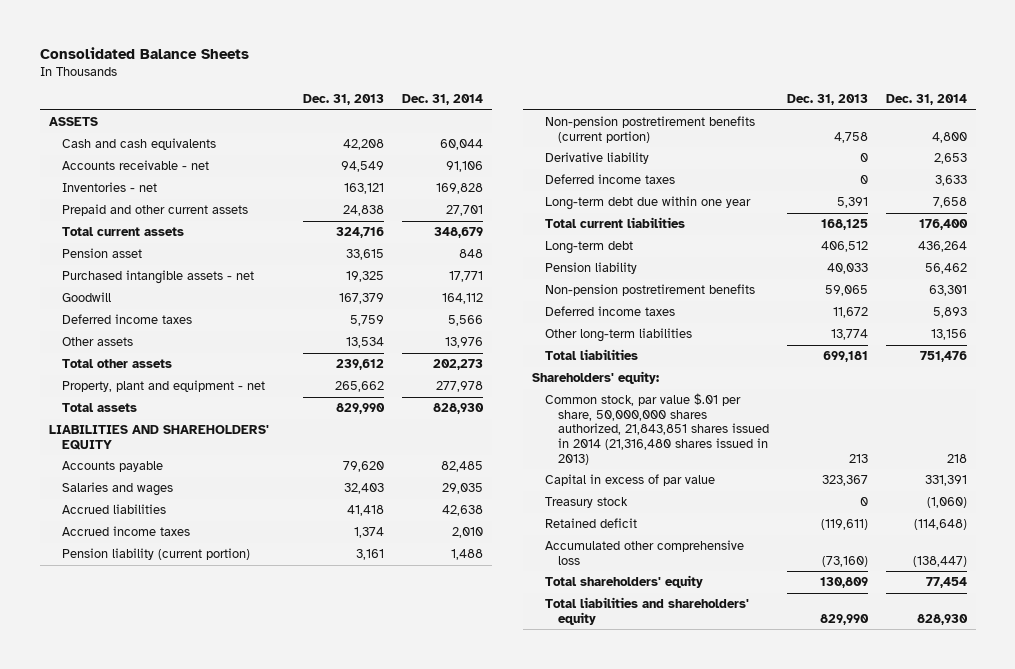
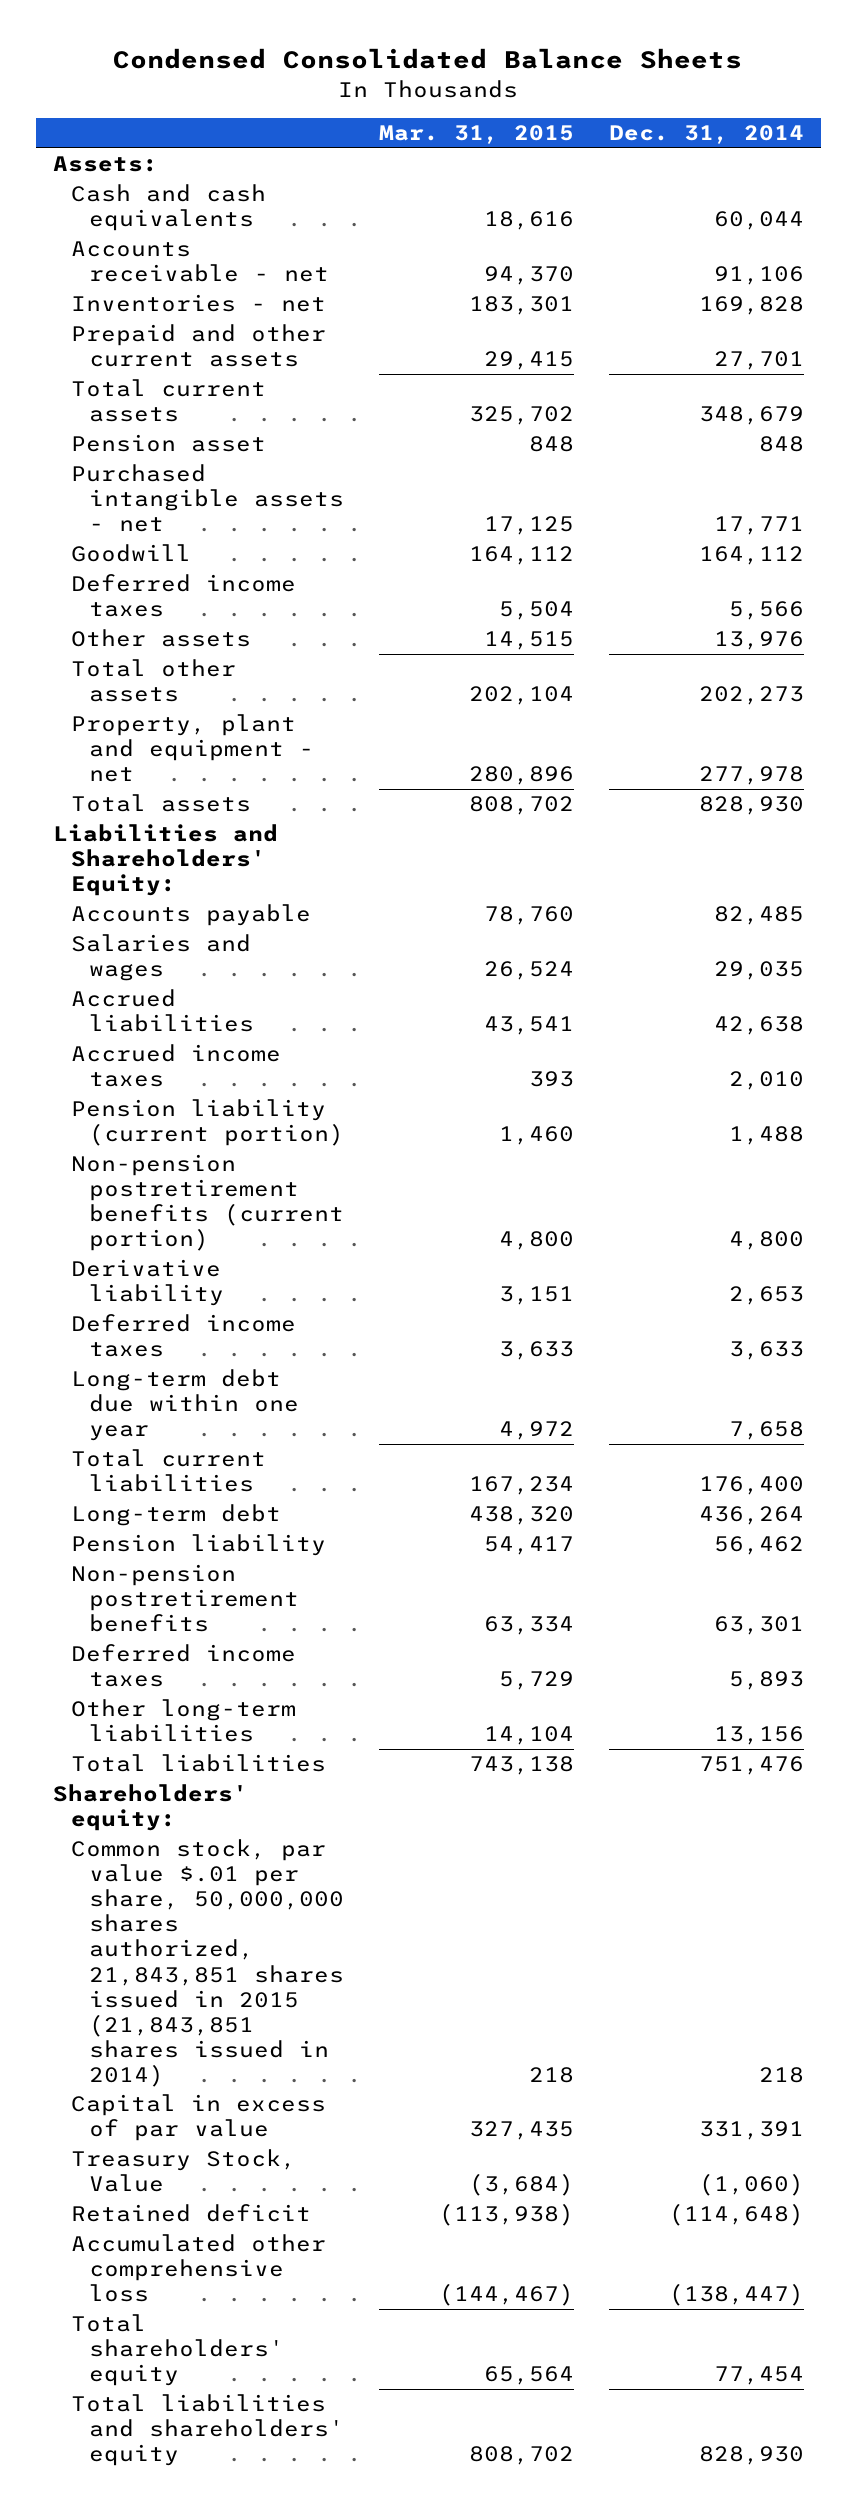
- Consolidated Balance Sheets
+ Condensed Consolidated Balance Sheets
- | Dec. 31, 2013 | Dec. 31, 2014
+ | Mar. 31, 2015 | Dec. 31, 2014
- ASSETS
+ Assets:
- LIABILITIES AND SHAREHOLDERS' EQUITY
+ Liabilities and Shareholders' Equity:
- Common stock, par value $.01 per share, 50,000,000 shares authorized, 21,843,851 shares issued in 2014 (21,316,480 shares issued in 2013) | 213 | 218
+ Common stock, par value $.01 per share, 50,000,000 shares authorized, 21,843,851 shares issued in 2015 (21,843,851 shares issued in 2014) | 218 | 218
- Treasury stock | 0 | (1,060)
+ Treasury Stock, Value | (3,684) | (1,060)

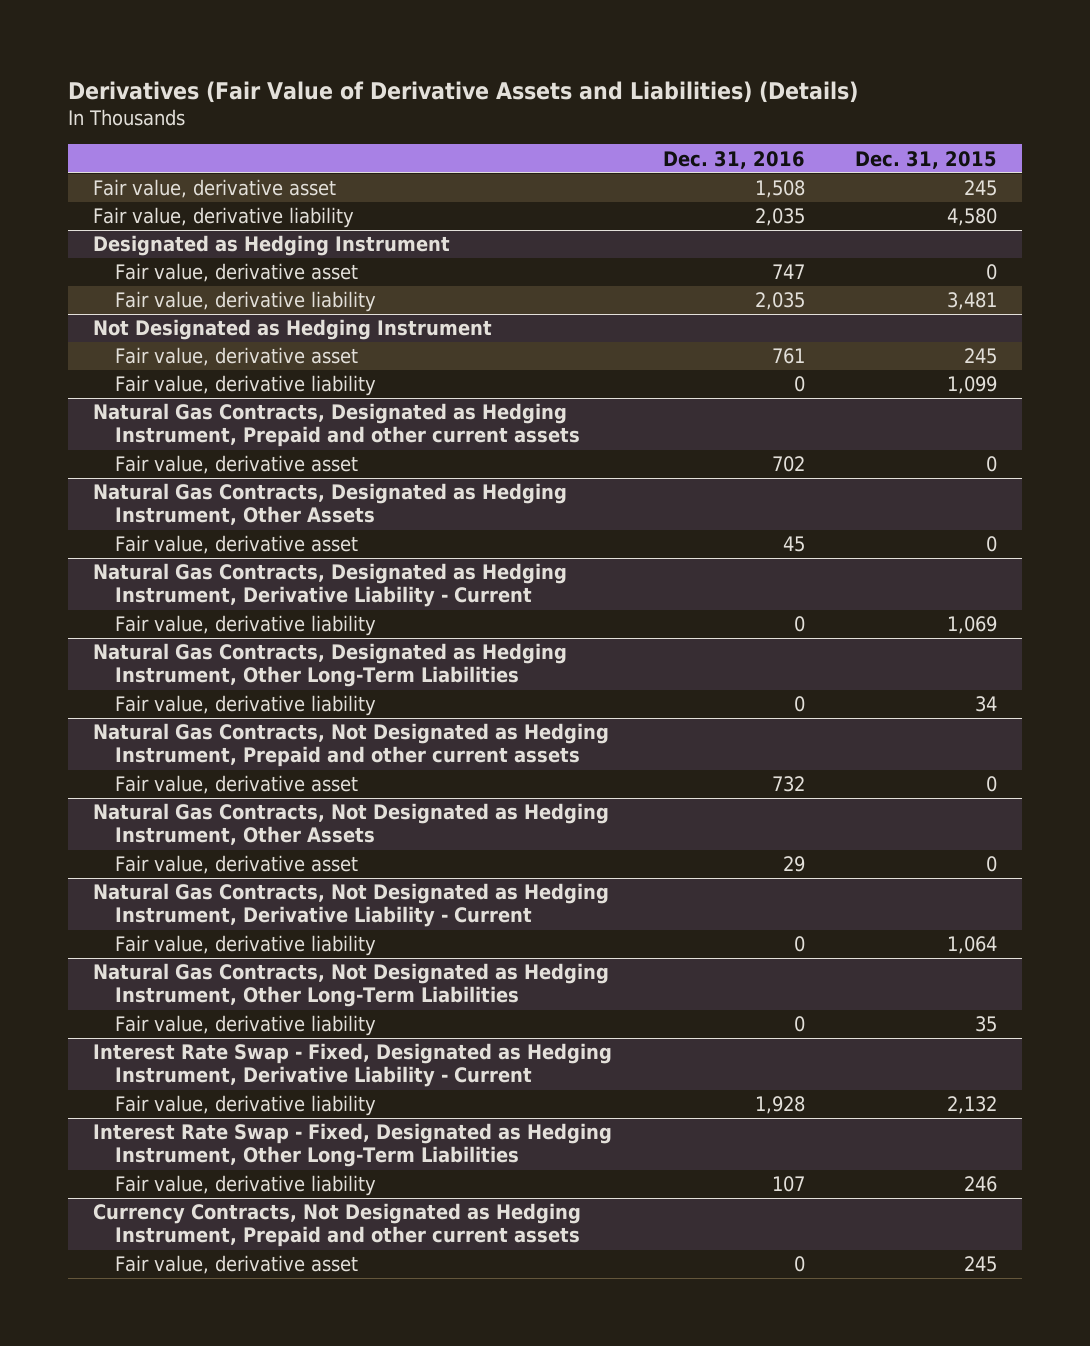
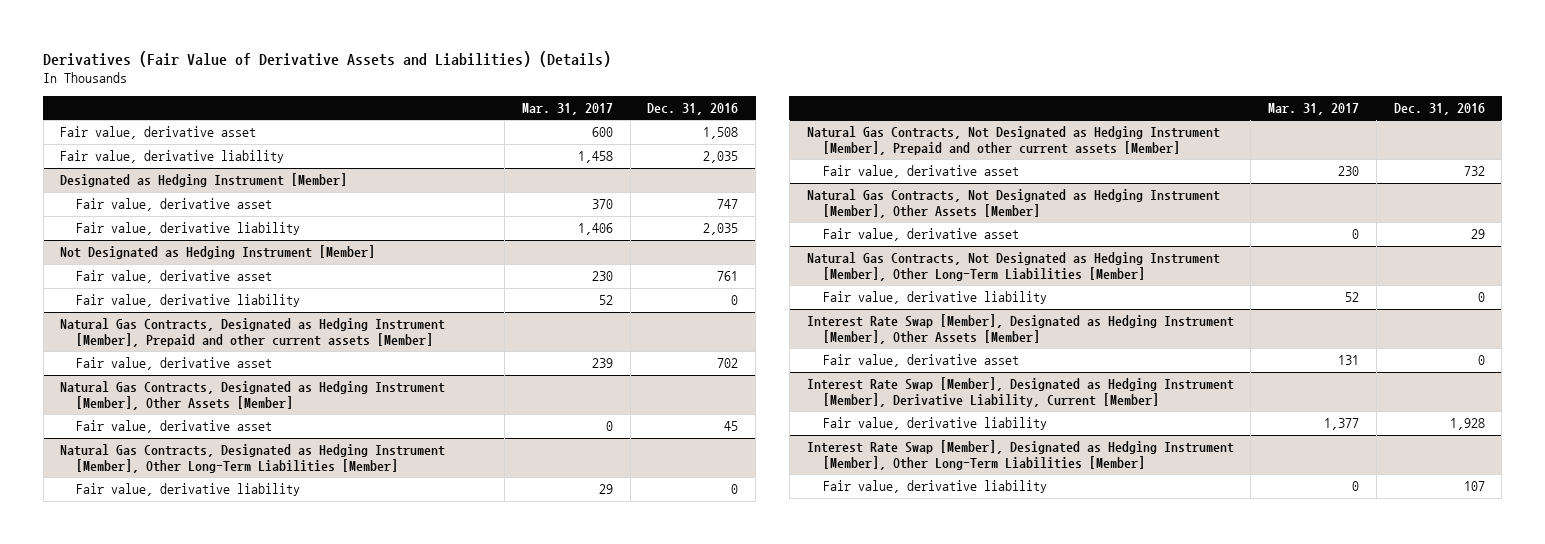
- | Dec. 31, 2016 | Dec. 31, 2015
+ | Mar. 31, 2017 | Dec. 31, 2016
- Designated as Hedging Instrument
+ Designated as Hedging Instrument [Member]
- Not Designated as Hedging Instrument
+ Not Designated as Hedging Instrument [Member]
- Natural Gas Contracts, Designated as Hedging Instrument, Prepaid and other current assets
+ Natural Gas Contracts, Designated as Hedging Instrument [Member], Prepaid and other current assets [Member]
- Natural Gas Contracts, Designated as Hedging Instrument, Other Assets
+ Natural Gas Contracts, Designated as Hedging Instrument [Member], Other Assets [Member]
- Natural Gas Contracts, Designated as Hedging Instrument, Derivative Liability - Current
- Fair value, derivative liability | 0 | 1,069
- Natural Gas Contracts, Designated as Hedging Instrument, Other Long-Term Liabilities
+ Natural Gas Contracts, Designated as Hedging Instrument [Member], Other Long-Term Liabilities [Member]
- Natural Gas Contracts, Not Designated as Hedging Instrument, Prepaid and other current assets
+ Natural Gas Contracts, Not Designated as Hedging Instrument [Member], Prepaid and other current assets [Member]
- Natural Gas Contracts, Not Designated as Hedging Instrument, Other Assets
+ Natural Gas Contracts, Not Designated as Hedging Instrument [Member], Other Assets [Member]
- Natural Gas Contracts, Not Designated as Hedging Instrument, Derivative Liability - Current
- Fair value, derivative liability | 0 | 1,064
- Natural Gas Contracts, Not Designated as Hedging Instrument, Other Long-Term Liabilities
+ Natural Gas Contracts, Not Designated as Hedging Instrument [Member], Other Long-Term Liabilities [Member]
- Interest Rate Swap - Fixed, Designated as Hedging Instrument, Derivative Liability - Current
+ Interest Rate Swap [Member], Designated as Hedging Instrument [Member], Other Assets [Member]
+ Fair value, derivative asset | 131 | 0
+ Interest Rate Swap [Member], Designated as Hedging Instrument [Member], Derivative Liability, Current [Member]
- Interest Rate Swap - Fixed, Designated as Hedging Instrument, Other Long-Term Liabilities
+ Interest Rate Swap [Member], Designated as Hedging Instrument [Member], Other Long-Term Liabilities [Member]
- Currency Contracts, Not Designated as Hedging Instrument, Prepaid and other current assets
- Fair value, derivative asset | 0 | 245

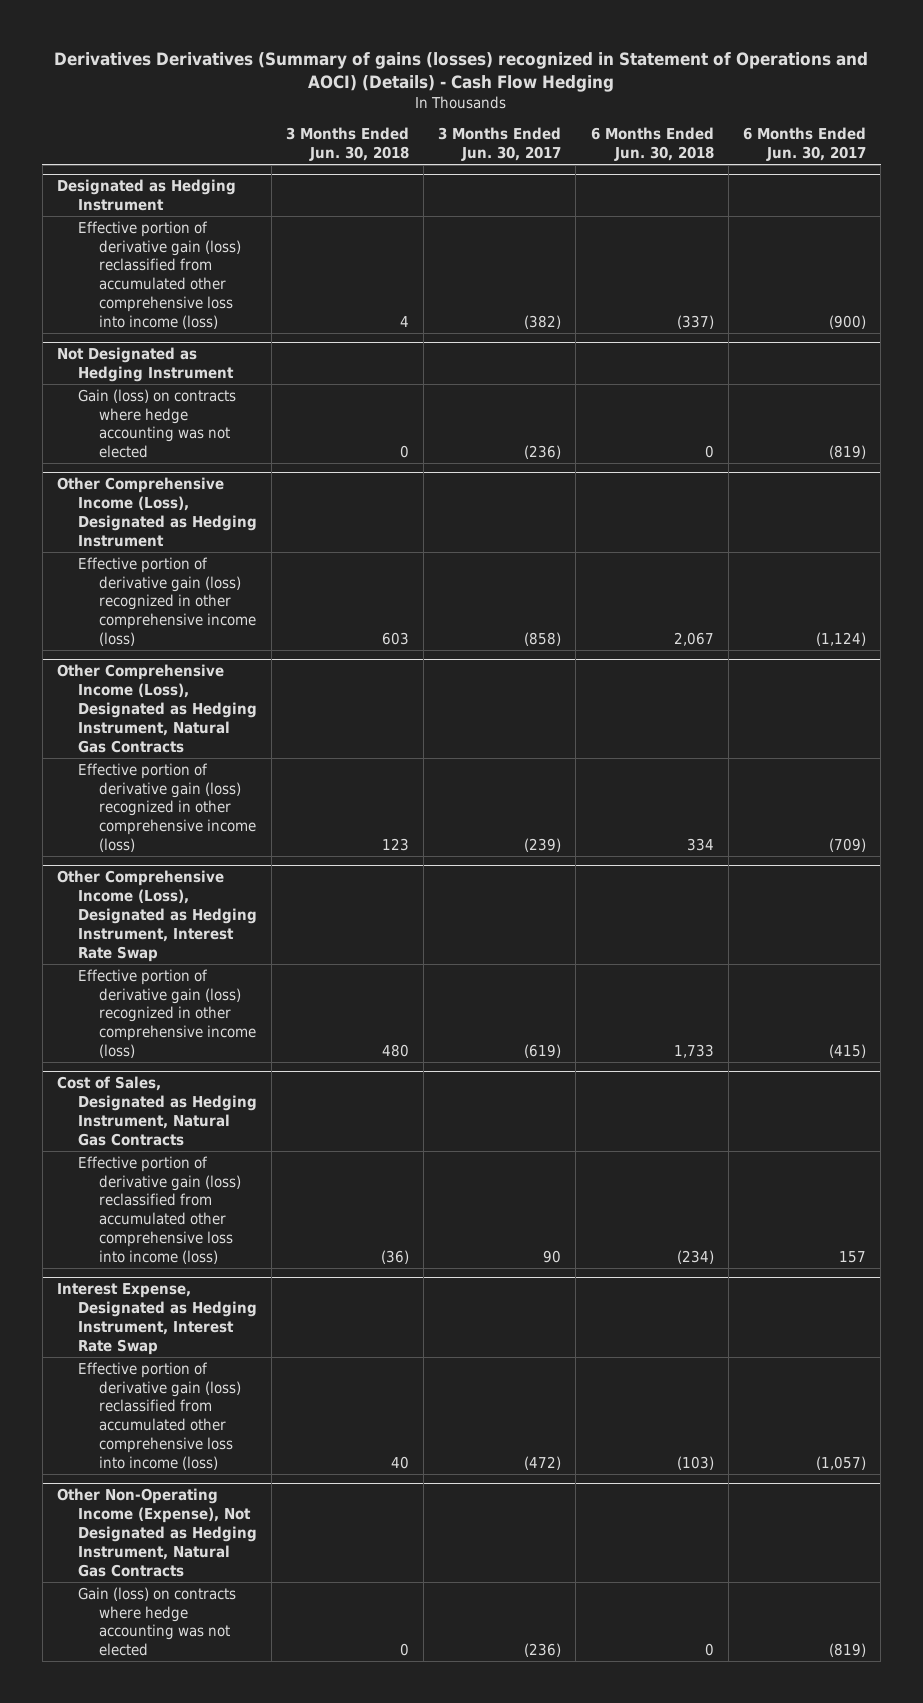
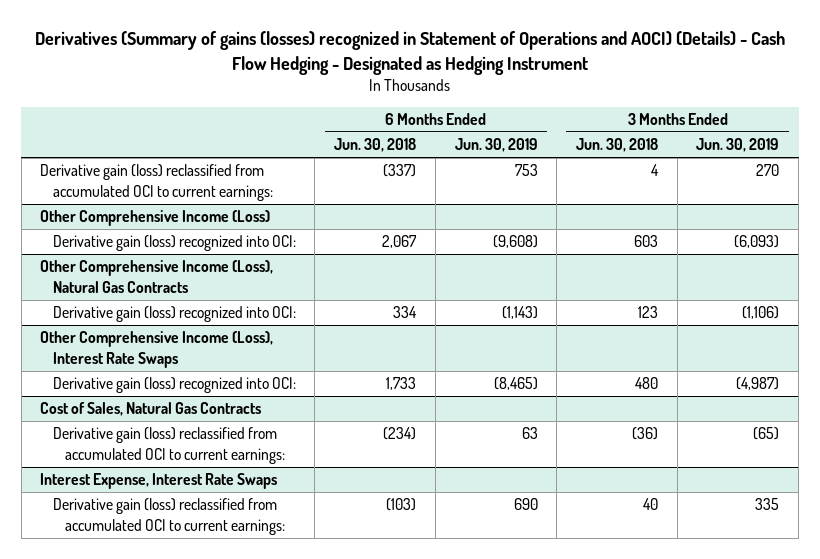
- Derivatives Derivatives (Summary of gains (losses) recognized in Statement of Operations and AOCI) (Details) - Cash Flow Hedging
+ Derivatives (Summary of gains (losses) recognized in Statement of Operations and AOCI) (Details) - Cash Flow Hedging - Designated as Hedging Instrument
- | 3 Months Ended Jun. 30, 2018 | 3 Months Ended Jun. 30, 2017 | 6 Months Ended Jun. 30, 2018 | 6 Months Ended Jun. 30, 2017
+ | 6 Months Ended Jun. 30, 2018 | 6 Months Ended Jun. 30, 2019 | 3 Months Ended Jun. 30, 2018 | 3 Months Ended Jun. 30, 2019
- Designated as Hedging Instrument
- Effective portion of derivative gain (loss) reclassified from accumulated other comprehensive loss into income (loss) | 4 | (382) | (337) | (900)
- Not Designated as Hedging Instrument
- Gain (loss) on contracts where hedge accounting was not elected | 0 | (236) | 0 | (819)
- Other Comprehensive Income (Loss), Designated as Hedging Instrument
- Effective portion of derivative gain (loss) recognized in other comprehensive income (loss) | 603 | (858) | 2,067 | (1,124)
- Other Comprehensive Income (Loss), Designated as Hedging Instrument, Natural Gas Contracts
- Effective portion of derivative gain (loss) recognized in other comprehensive income (loss) | 123 | (239) | 334 | (709)
- Other Comprehensive Income (Loss), Designated as Hedging Instrument, Interest Rate Swap
- Effective portion of derivative gain (loss) recognized in other comprehensive income (loss) | 480 | (619) | 1,733 | (415)
- Cost of Sales, Designated as Hedging Instrument, Natural Gas Contracts
- Effective portion of derivative gain (loss) reclassified from accumulated other comprehensive loss into income (loss) | (36) | 90 | (234) | 157
- Interest Expense, Designated as Hedging Instrument, Interest Rate Swap
- Effective portion of derivative gain (loss) reclassified from accumulated other comprehensive loss into income (loss) | 40 | (472) | (103) | (1,057)
- Other Non-Operating Income (Expense), Not Designated as Hedging Instrument, Natural Gas Contracts
- Gain (loss) on contracts where hedge accounting was not elected | 0 | (236) | 0 | (819)
+ Derivative gain (loss) reclassified from accumulated OCI to current earnings: | (337) | 753 | 4 | 270
+ Other Comprehensive Income (Loss)
+ Derivative gain (loss) recognized into OCI: | 2,067 | (9,608) | 603 | (6,093)
+ Other Comprehensive Income (Loss), Natural Gas Contracts
+ Derivative gain (loss) recognized into OCI: | 334 | (1,143) | 123 | (1,106)
+ Other Comprehensive Income (Loss), Interest Rate Swaps
+ Derivative gain (loss) recognized into OCI: | 1,733 | (8,465) | 480 | (4,987)
+ Cost of Sales, Natural Gas Contracts
+ Derivative gain (loss) reclassified from accumulated OCI to current earnings: | (234) | 63 | (36) | (65)
+ Interest Expense, Interest Rate Swaps
+ Derivative gain (loss) reclassified from accumulated OCI to current earnings: | (103) | 690 | 40 | 335

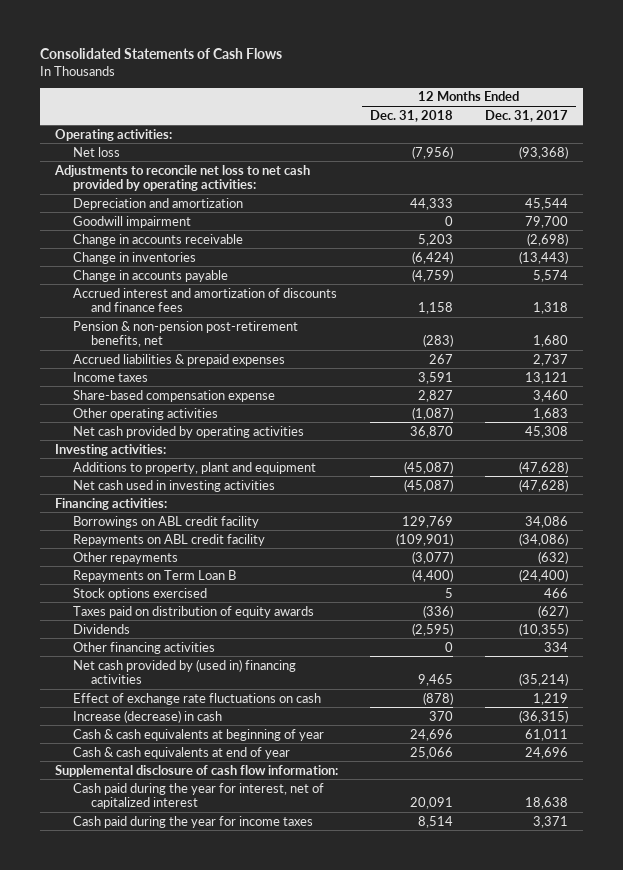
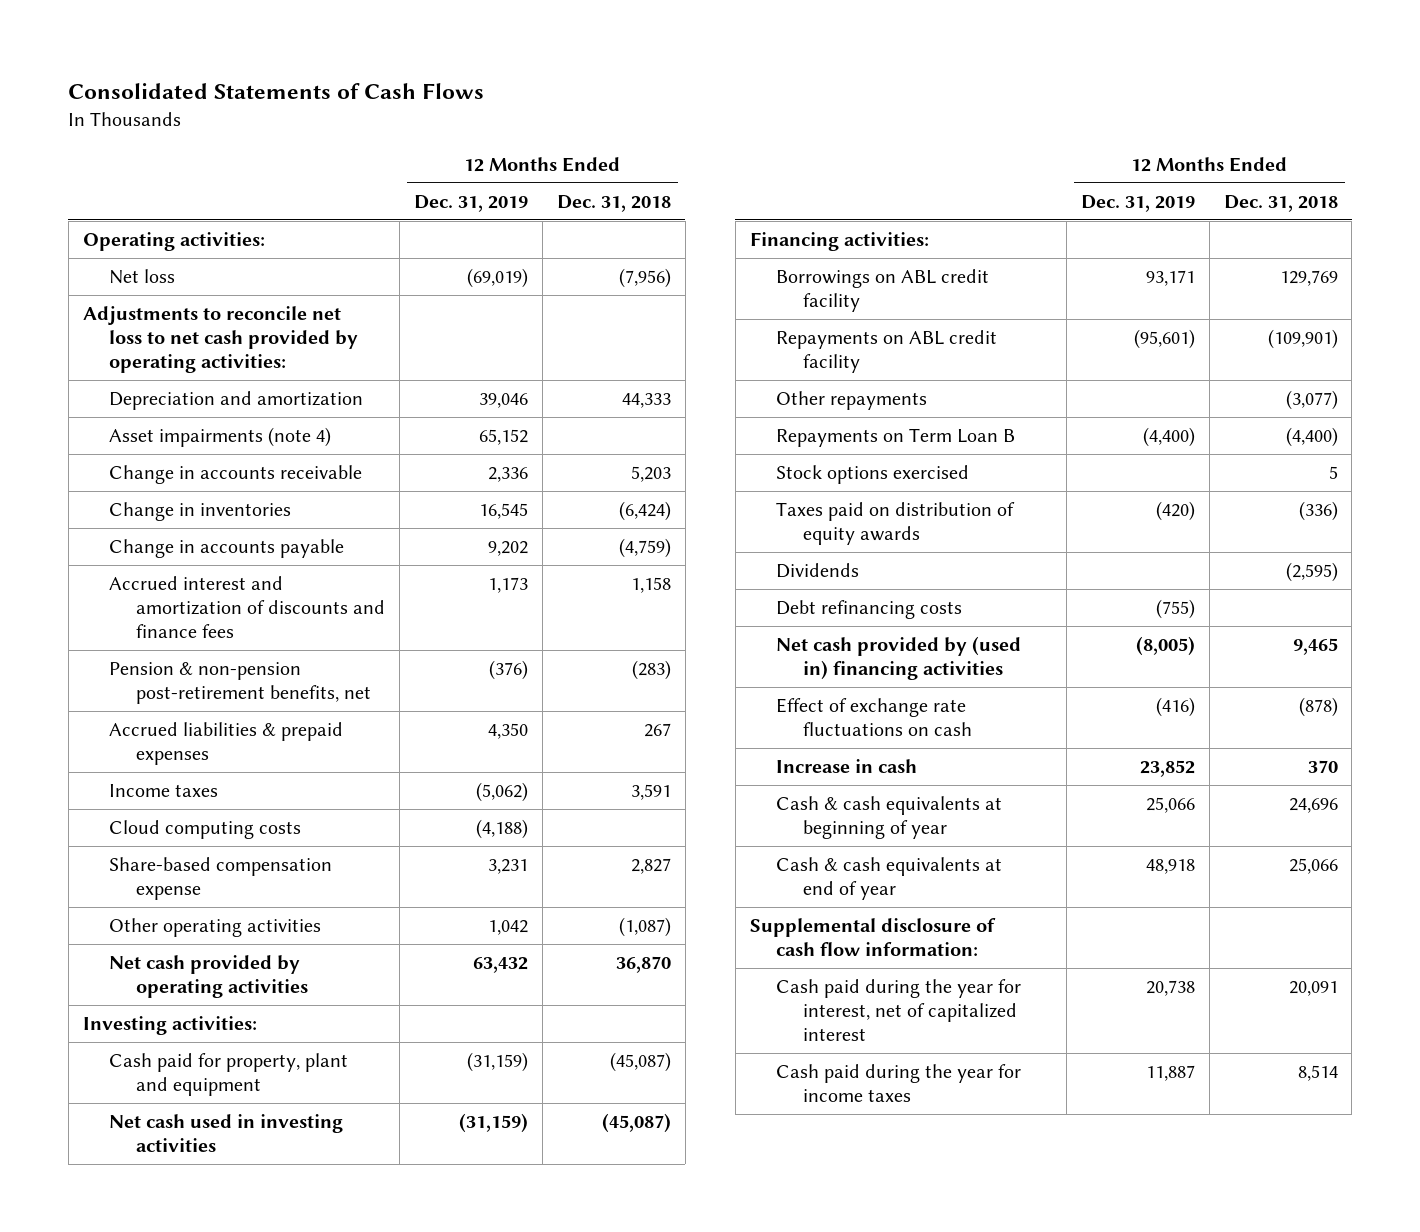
- | 12 Months Ended Dec. 31, 2018 | 12 Months Ended Dec. 31, 2017
+ | 12 Months Ended Dec. 31, 2019 | 12 Months Ended Dec. 31, 2018
- Goodwill impairment | 0 | 79,700
+ Asset impairments (note 4) | 65,152 |
+ Cloud computing costs | (4,188) |
- Additions to property, plant and equipment | (45,087) | (47,628)
+ Cash paid for property, plant and equipment | (31,159) | (45,087)
- Other financing activities | 0 | 334
+ Debt refinancing costs | (755) |
- Increase (decrease) in cash | 370 | (36,315)
+ Increase in cash | 23,852 | 370

